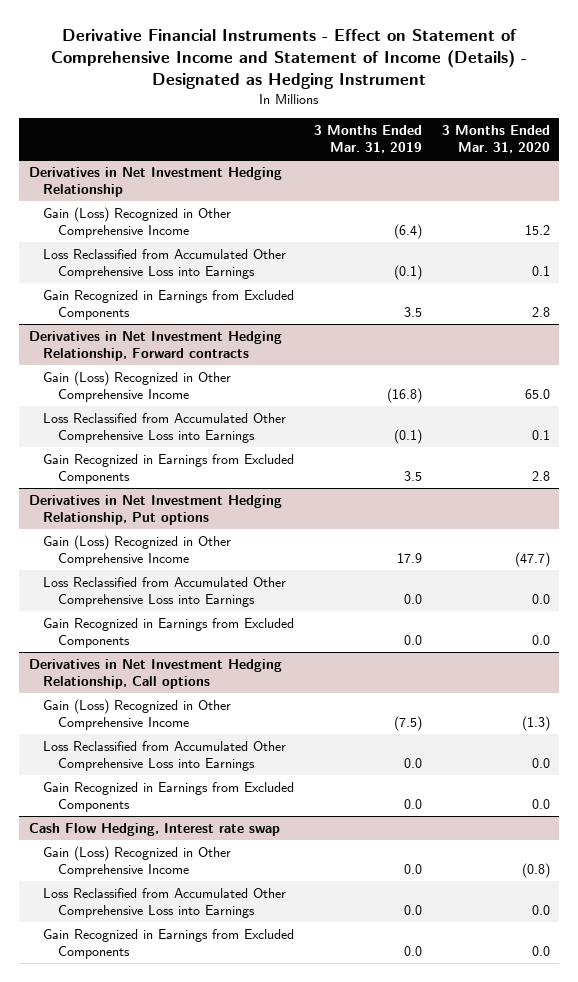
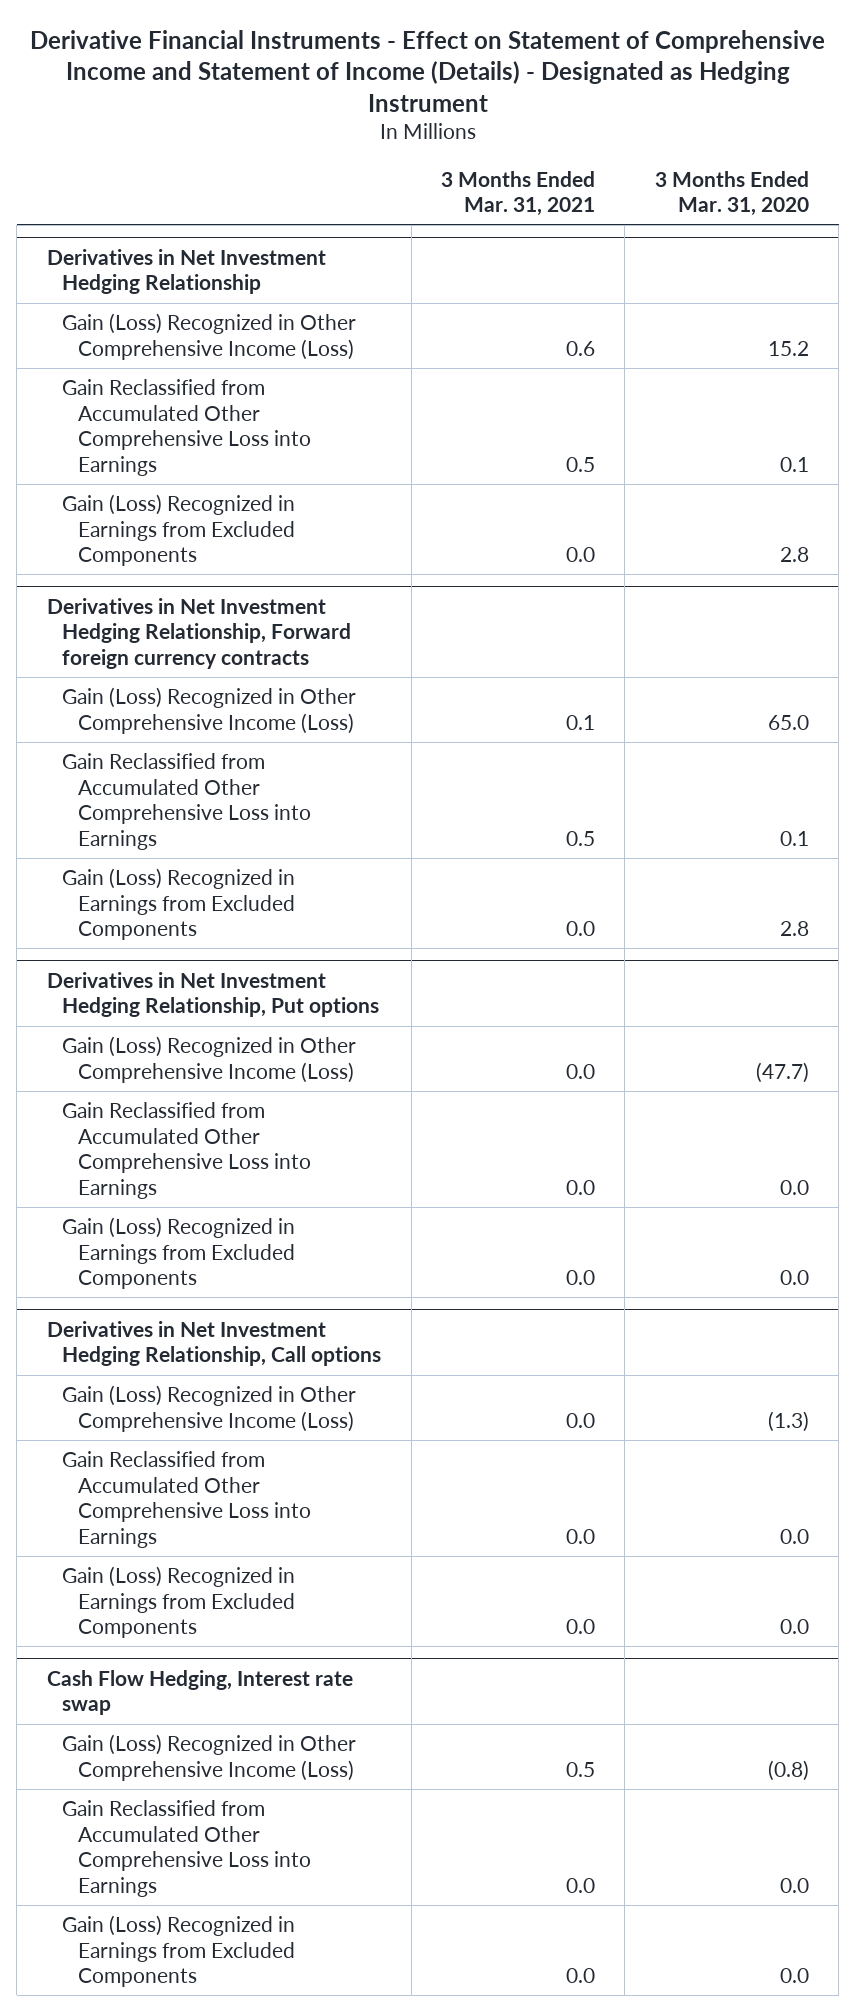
- | 3 Months Ended Mar. 31, 2019 | 3 Months Ended Mar. 31, 2020
+ | 3 Months Ended Mar. 31, 2021 | 3 Months Ended Mar. 31, 2020
@ Derivatives in Net Investment Hedging Relationship
- Gain (Loss) Recognized in Other Comprehensive Income | (6.4) | 15.2
- Loss Reclassified from Accumulated Other Comprehensive Loss into Earnings | (0.1) | 0.1
- Gain Recognized in Earnings from Excluded Components | 3.5 | 2.8
- Derivatives in Net Investment Hedging Relationship, Forward contracts
- Gain (Loss) Recognized in Other Comprehensive Income | (16.8) | 65.0
- Loss Reclassified from Accumulated Other Comprehensive Loss into Earnings | (0.1) | 0.1
- Gain Recognized in Earnings from Excluded Components | 3.5 | 2.8
@ Derivatives in Net Investment Hedging Relationship
+ Gain (Loss) Recognized in Other Comprehensive Income (Loss) | 0.6 | 15.2
+ Gain Reclassified from Accumulated Other Comprehensive Loss into Earnings | 0.5 | 0.1
+ Gain (Loss) Recognized in Earnings from Excluded Components | 0.0 | 2.8
+ Derivatives in Net Investment Hedging Relationship, Forward foreign currency contracts
+ Gain (Loss) Recognized in Other Comprehensive Income (Loss) | 0.1 | 65.0
+ Gain Reclassified from Accumulated Other Comprehensive Loss into Earnings | 0.5 | 0.1
+ Gain (Loss) Recognized in Earnings from Excluded Components | 0.0 | 2.8
@ Derivatives in Net Investment Hedging Relationship, Put options
- Gain (Loss) Recognized in Other Comprehensive Income | 17.9 | (47.7)
- Loss Reclassified from Accumulated Other Comprehensive Loss into Earnings | 0.0 | 0.0
- Gain Recognized in Earnings from Excluded Components | 0.0 | 0.0
+ Gain (Loss) Recognized in Other Comprehensive Income (Loss) | 0.0 | (47.7)
+ Gain Reclassified from Accumulated Other Comprehensive Loss into Earnings | 0.0 | 0.0
+ Gain (Loss) Recognized in Earnings from Excluded Components | 0.0 | 0.0
@ Derivatives in Net Investment Hedging Relationship, Call options
- Gain (Loss) Recognized in Other Comprehensive Income | (7.5) | (1.3)
- Loss Reclassified from Accumulated Other Comprehensive Loss into Earnings | 0.0 | 0.0
- Gain Recognized in Earnings from Excluded Components | 0.0 | 0.0
+ Gain (Loss) Recognized in Other Comprehensive Income (Loss) | 0.0 | (1.3)
+ Gain Reclassified from Accumulated Other Comprehensive Loss into Earnings | 0.0 | 0.0
+ Gain (Loss) Recognized in Earnings from Excluded Components | 0.0 | 0.0
@ Cash Flow Hedging, Interest rate swap
- Gain (Loss) Recognized in Other Comprehensive Income | 0.0 | (0.8)
- Loss Reclassified from Accumulated Other Comprehensive Loss into Earnings | 0.0 | 0.0
- Gain Recognized in Earnings from Excluded Components | 0.0 | 0.0
+ Gain (Loss) Recognized in Other Comprehensive Income (Loss) | 0.5 | (0.8)
+ Gain Reclassified from Accumulated Other Comprehensive Loss into Earnings | 0.0 | 0.0
+ Gain (Loss) Recognized in Earnings from Excluded Components | 0.0 | 0.0

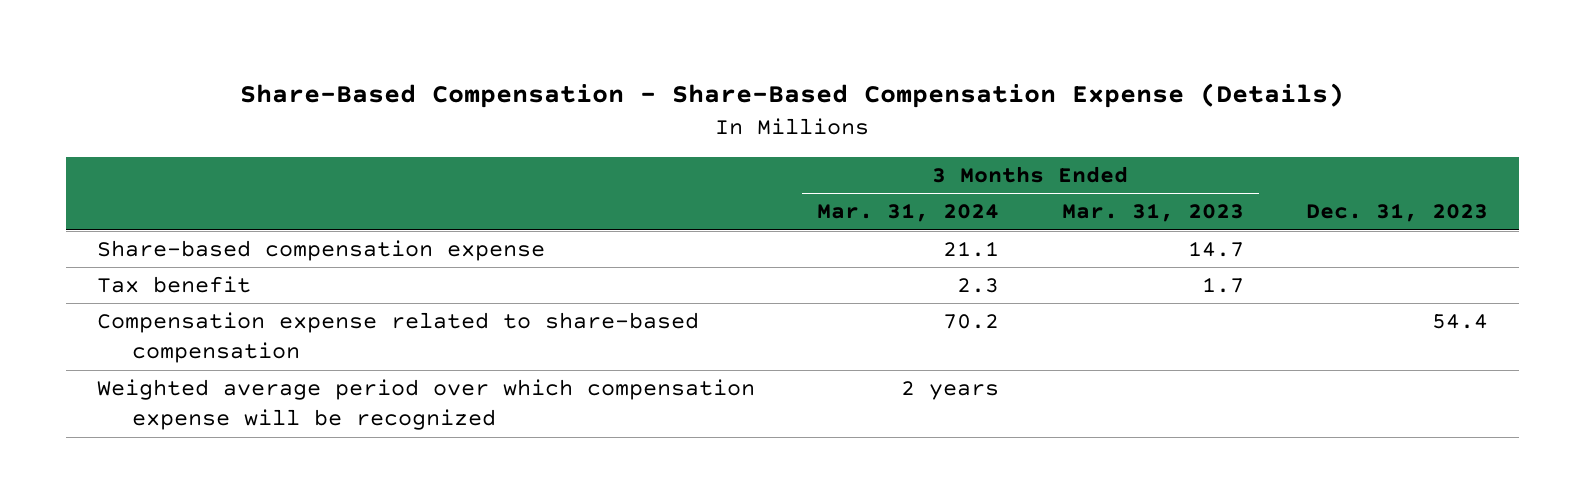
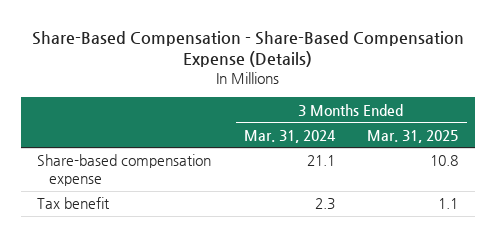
- | 3 Months Ended Mar. 31, 2024 | 3 Months Ended Mar. 31, 2023 | Dec. 31, 2023
+ | 3 Months Ended Mar. 31, 2024 | 3 Months Ended Mar. 31, 2025
- Compensation expense related to share-based compensation | 70.2 | | 54.4
- Weighted average period over which compensation expense will be recognized | 2 years | |

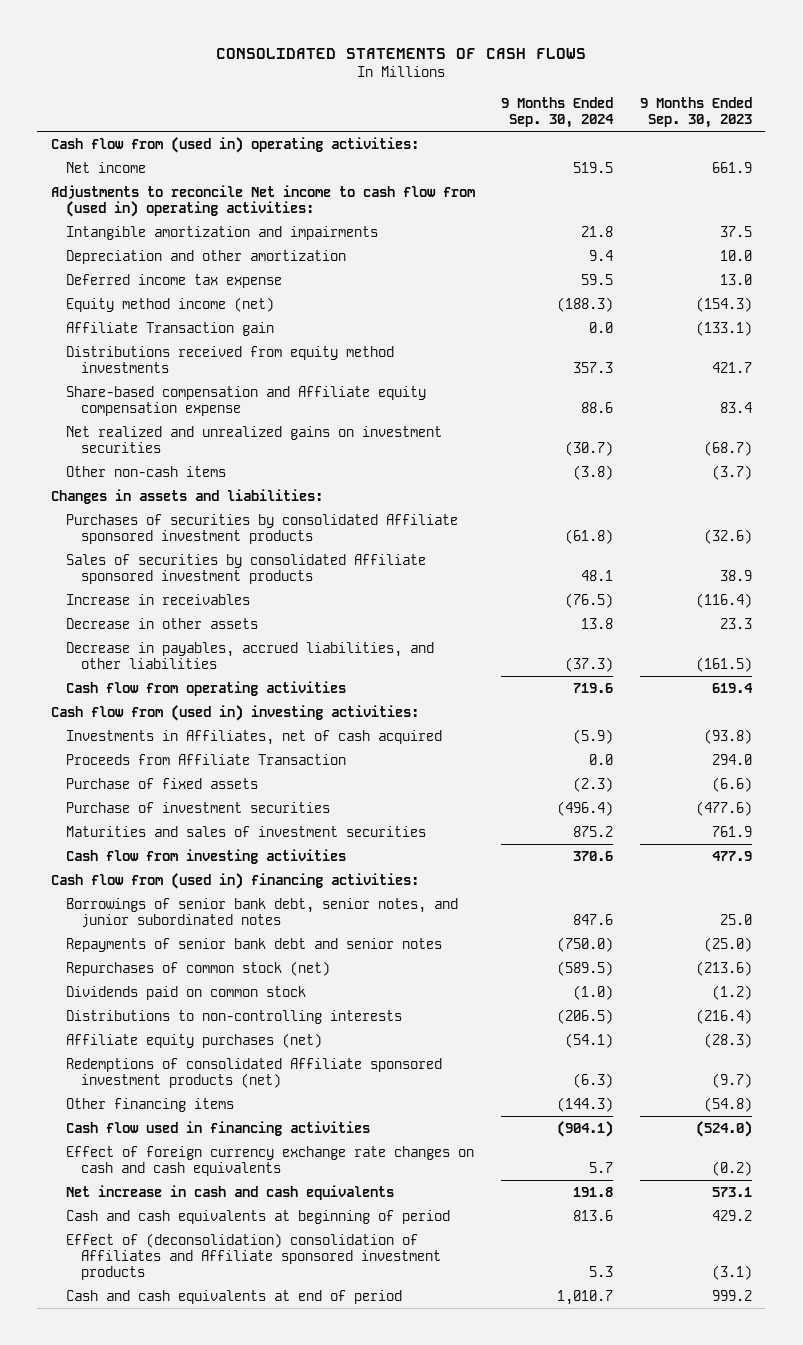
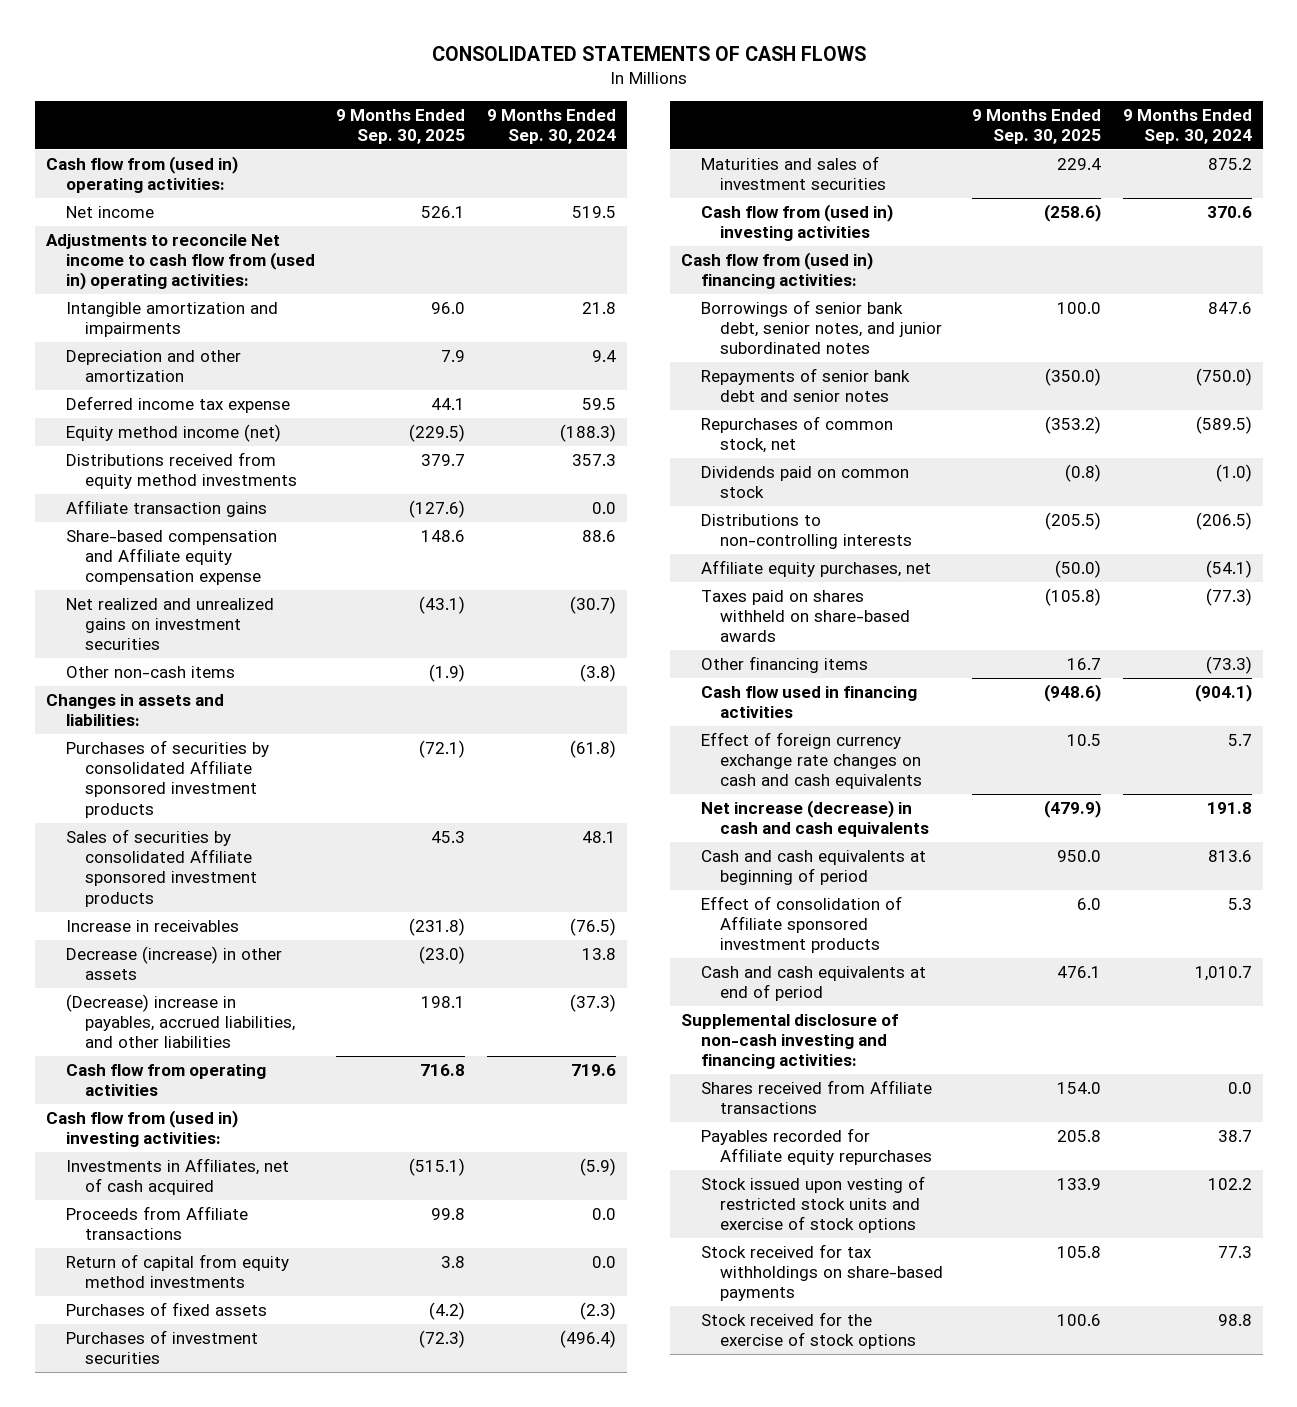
- | 9 Months Ended Sep. 30, 2024 | 9 Months Ended Sep. 30, 2023
+ | 9 Months Ended Sep. 30, 2025 | 9 Months Ended Sep. 30, 2024
- Affiliate Transaction gain | 0.0 | (133.1)
+ Affiliate transaction gains | (127.6) | 0.0
- Decrease in other assets | 13.8 | 23.3
- Decrease in payables, accrued liabilities, and other liabilities | (37.3) | (161.5)
+ Decrease (increase) in other assets | (23.0) | 13.8
+ (Decrease) increase in payables, accrued liabilities, and other liabilities | 198.1 | (37.3)
- Proceeds from Affiliate Transaction | 0.0 | 294.0
- Purchase of fixed assets | (2.3) | (6.6)
- Purchase of investment securities | (496.4) | (477.6)
+ Proceeds from Affiliate transactions | 99.8 | 0.0
+ Return of capital from equity method investments | 3.8 | 0.0
+ Purchases of fixed assets | (4.2) | (2.3)
+ Purchases of investment securities | (72.3) | (496.4)
- Cash flow from investing activities | 370.6 | 477.9
+ Cash flow from (used in) investing activities | (258.6) | 370.6
- Repurchases of common stock (net) | (589.5) | (213.6)
+ Repurchases of common stock, net | (353.2) | (589.5)
- Affiliate equity purchases (net) | (54.1) | (28.3)
- Redemptions of consolidated Affiliate sponsored investment products (net) | (6.3) | (9.7)
- Other financing items | (144.3) | (54.8)
+ Affiliate equity purchases, net | (50.0) | (54.1)
+ Taxes paid on shares withheld on share-based awards | (105.8) | (77.3)
+ Other financing items | 16.7 | (73.3)
- Net increase in cash and cash equivalents | 191.8 | 573.1
+ Net increase (decrease) in cash and cash equivalents | (479.9) | 191.8
- Effect of (deconsolidation) consolidation of Affiliates and Affiliate sponsored investment products | 5.3 | (3.1)
+ Effect of consolidation of Affiliate sponsored investment products | 6.0 | 5.3
+ Supplemental disclosure of non-cash investing and financing activities:
+ Shares received from Affiliate transactions | 154.0 | 0.0
+ Payables recorded for Affiliate equity repurchases | 205.8 | 38.7
+ Stock issued upon vesting of restricted stock units and exercise of stock options | 133.9 | 102.2
+ Stock received for tax withholdings on share-based payments | 105.8 | 77.3
+ Stock received for the exercise of stock options | 100.6 | 98.8

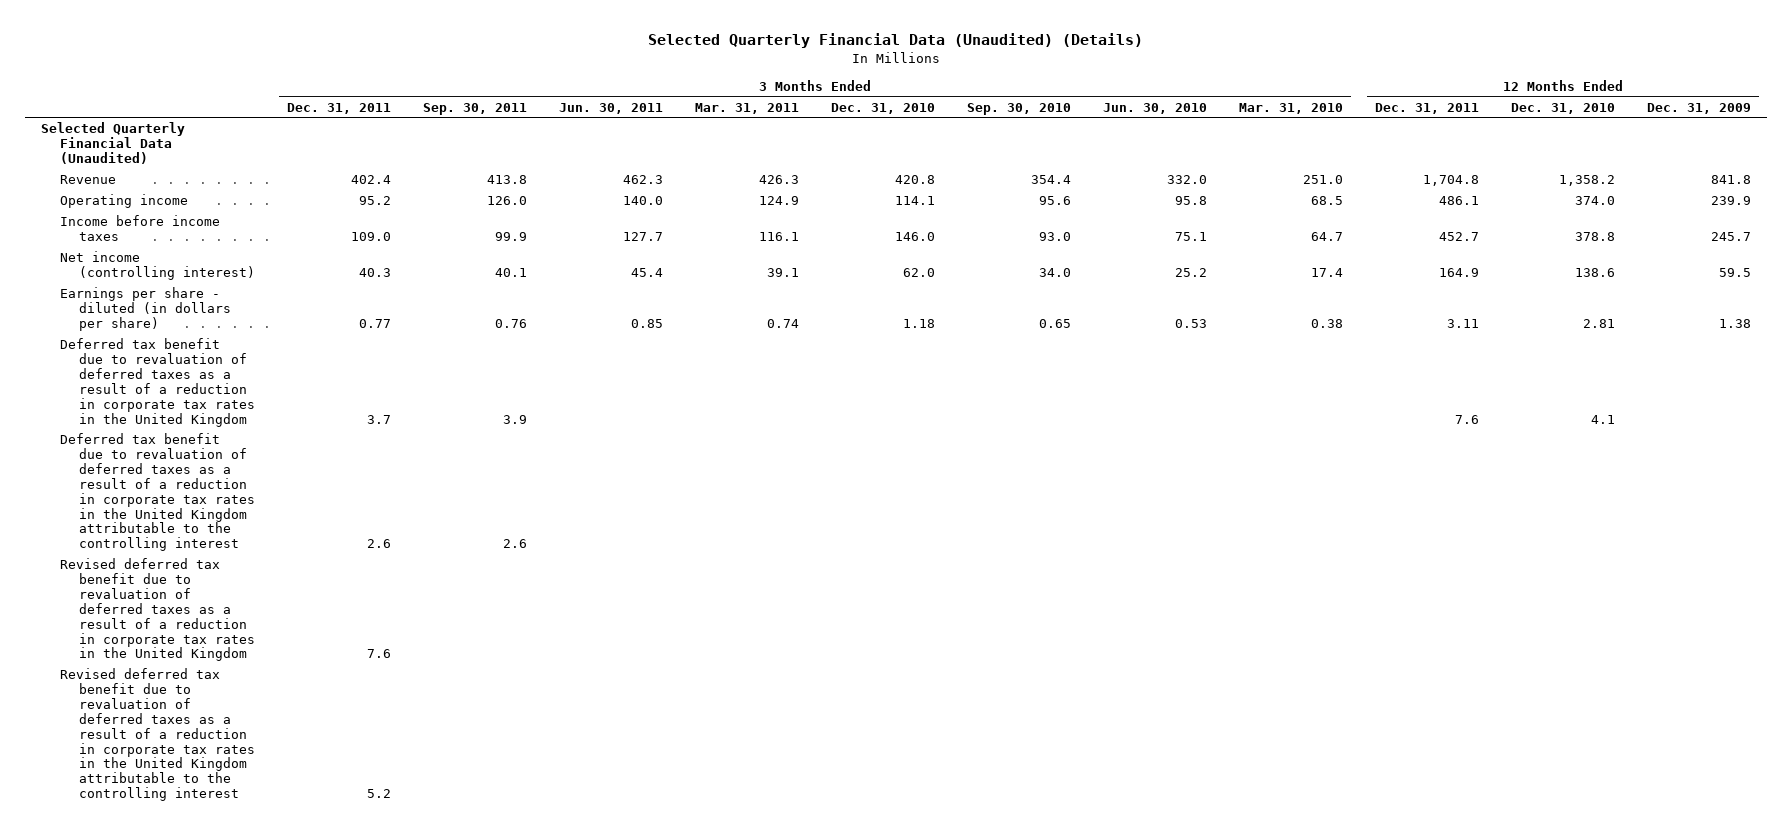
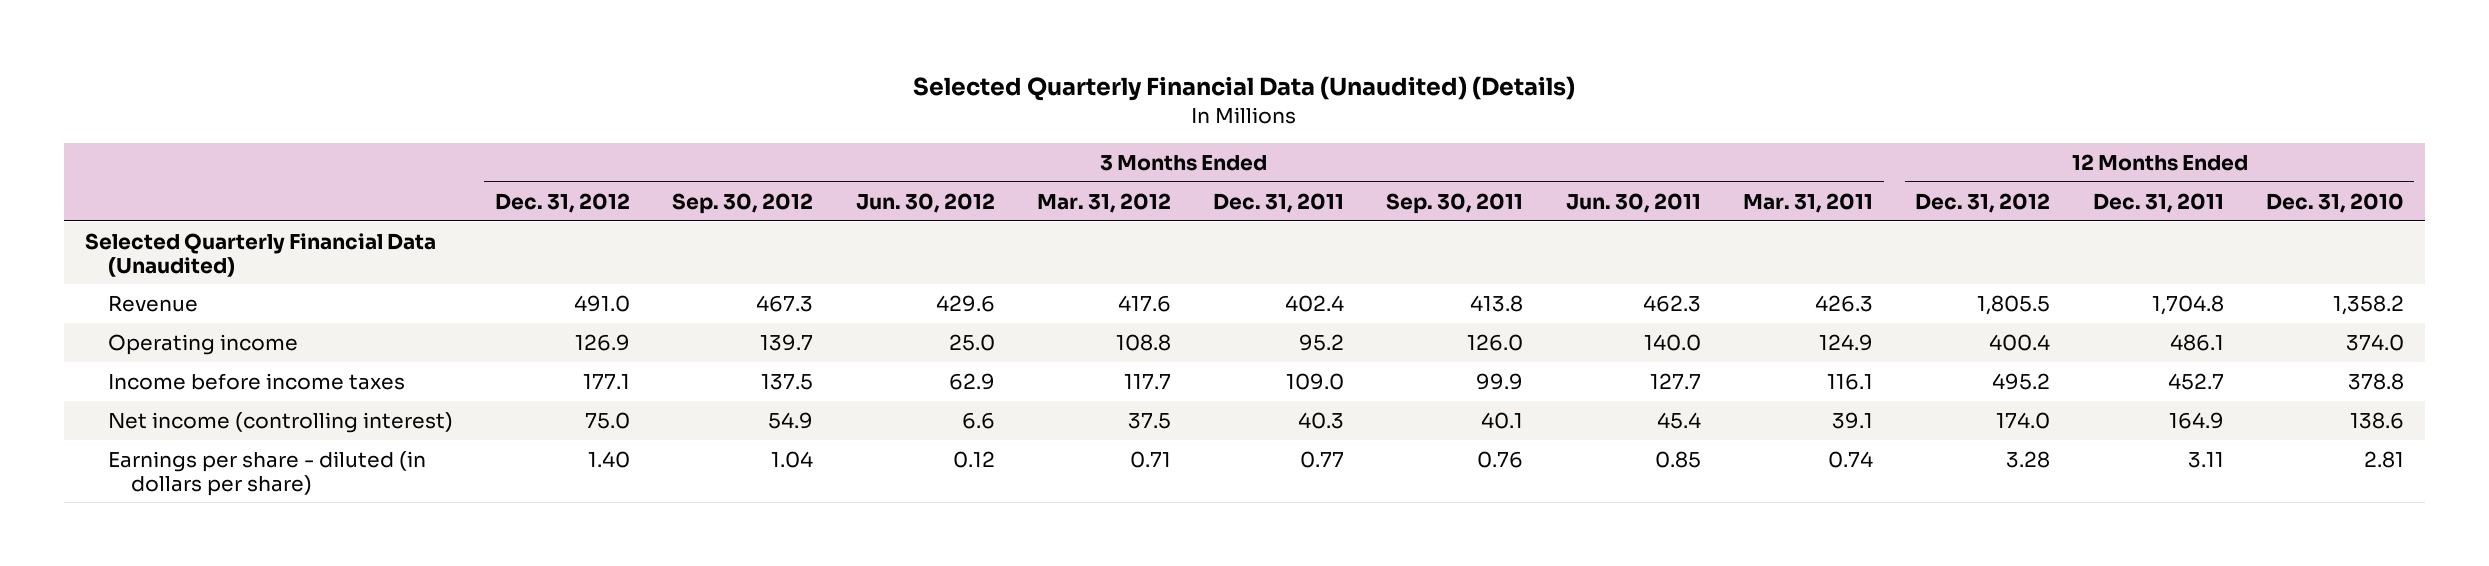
- | 3 Months Ended Dec. 31, 2011 | 3 Months Ended Sep. 30, 2011 | 3 Months Ended Jun. 30, 2011 | 3 Months Ended Mar. 31, 2011 | 3 Months Ended Dec. 31, 2010 | 3 Months Ended Sep. 30, 2010 | 3 Months Ended Jun. 30, 2010 | 3 Months Ended Mar. 31, 2010 | 12 Months Ended Dec. 31, 2011 | 12 Months Ended Dec. 31, 2010 | 12 Months Ended Dec. 31, 2009
+ | 3 Months Ended Dec. 31, 2012 | 3 Months Ended Sep. 30, 2012 | 3 Months Ended Jun. 30, 2012 | 3 Months Ended Mar. 31, 2012 | 3 Months Ended Dec. 31, 2011 | 3 Months Ended Sep. 30, 2011 | 3 Months Ended Jun. 30, 2011 | 3 Months Ended Mar. 31, 2011 | 12 Months Ended Dec. 31, 2012 | 12 Months Ended Dec. 31, 2011 | 12 Months Ended Dec. 31, 2010
- Deferred tax benefit due to revaluation of deferred taxes as a result of a reduction in corporate tax rates in the United Kingdom | 3.7 | 3.9 | | | | | | | 7.6 | 4.1 |
- Deferred tax benefit due to revaluation of deferred taxes as a result of a reduction in corporate tax rates in the United Kingdom attributable to the controlling interest | 2.6 | 2.6 | | | | | | | | |
- Revised deferred tax benefit due to revaluation of deferred taxes as a result of a reduction in corporate tax rates in the United Kingdom | 7.6 | | | | | | | | | |
- Revised deferred tax benefit due to revaluation of deferred taxes as a result of a reduction in corporate tax rates in the United Kingdom attributable to the controlling interest | 5.2 | | | | | | | | | |

